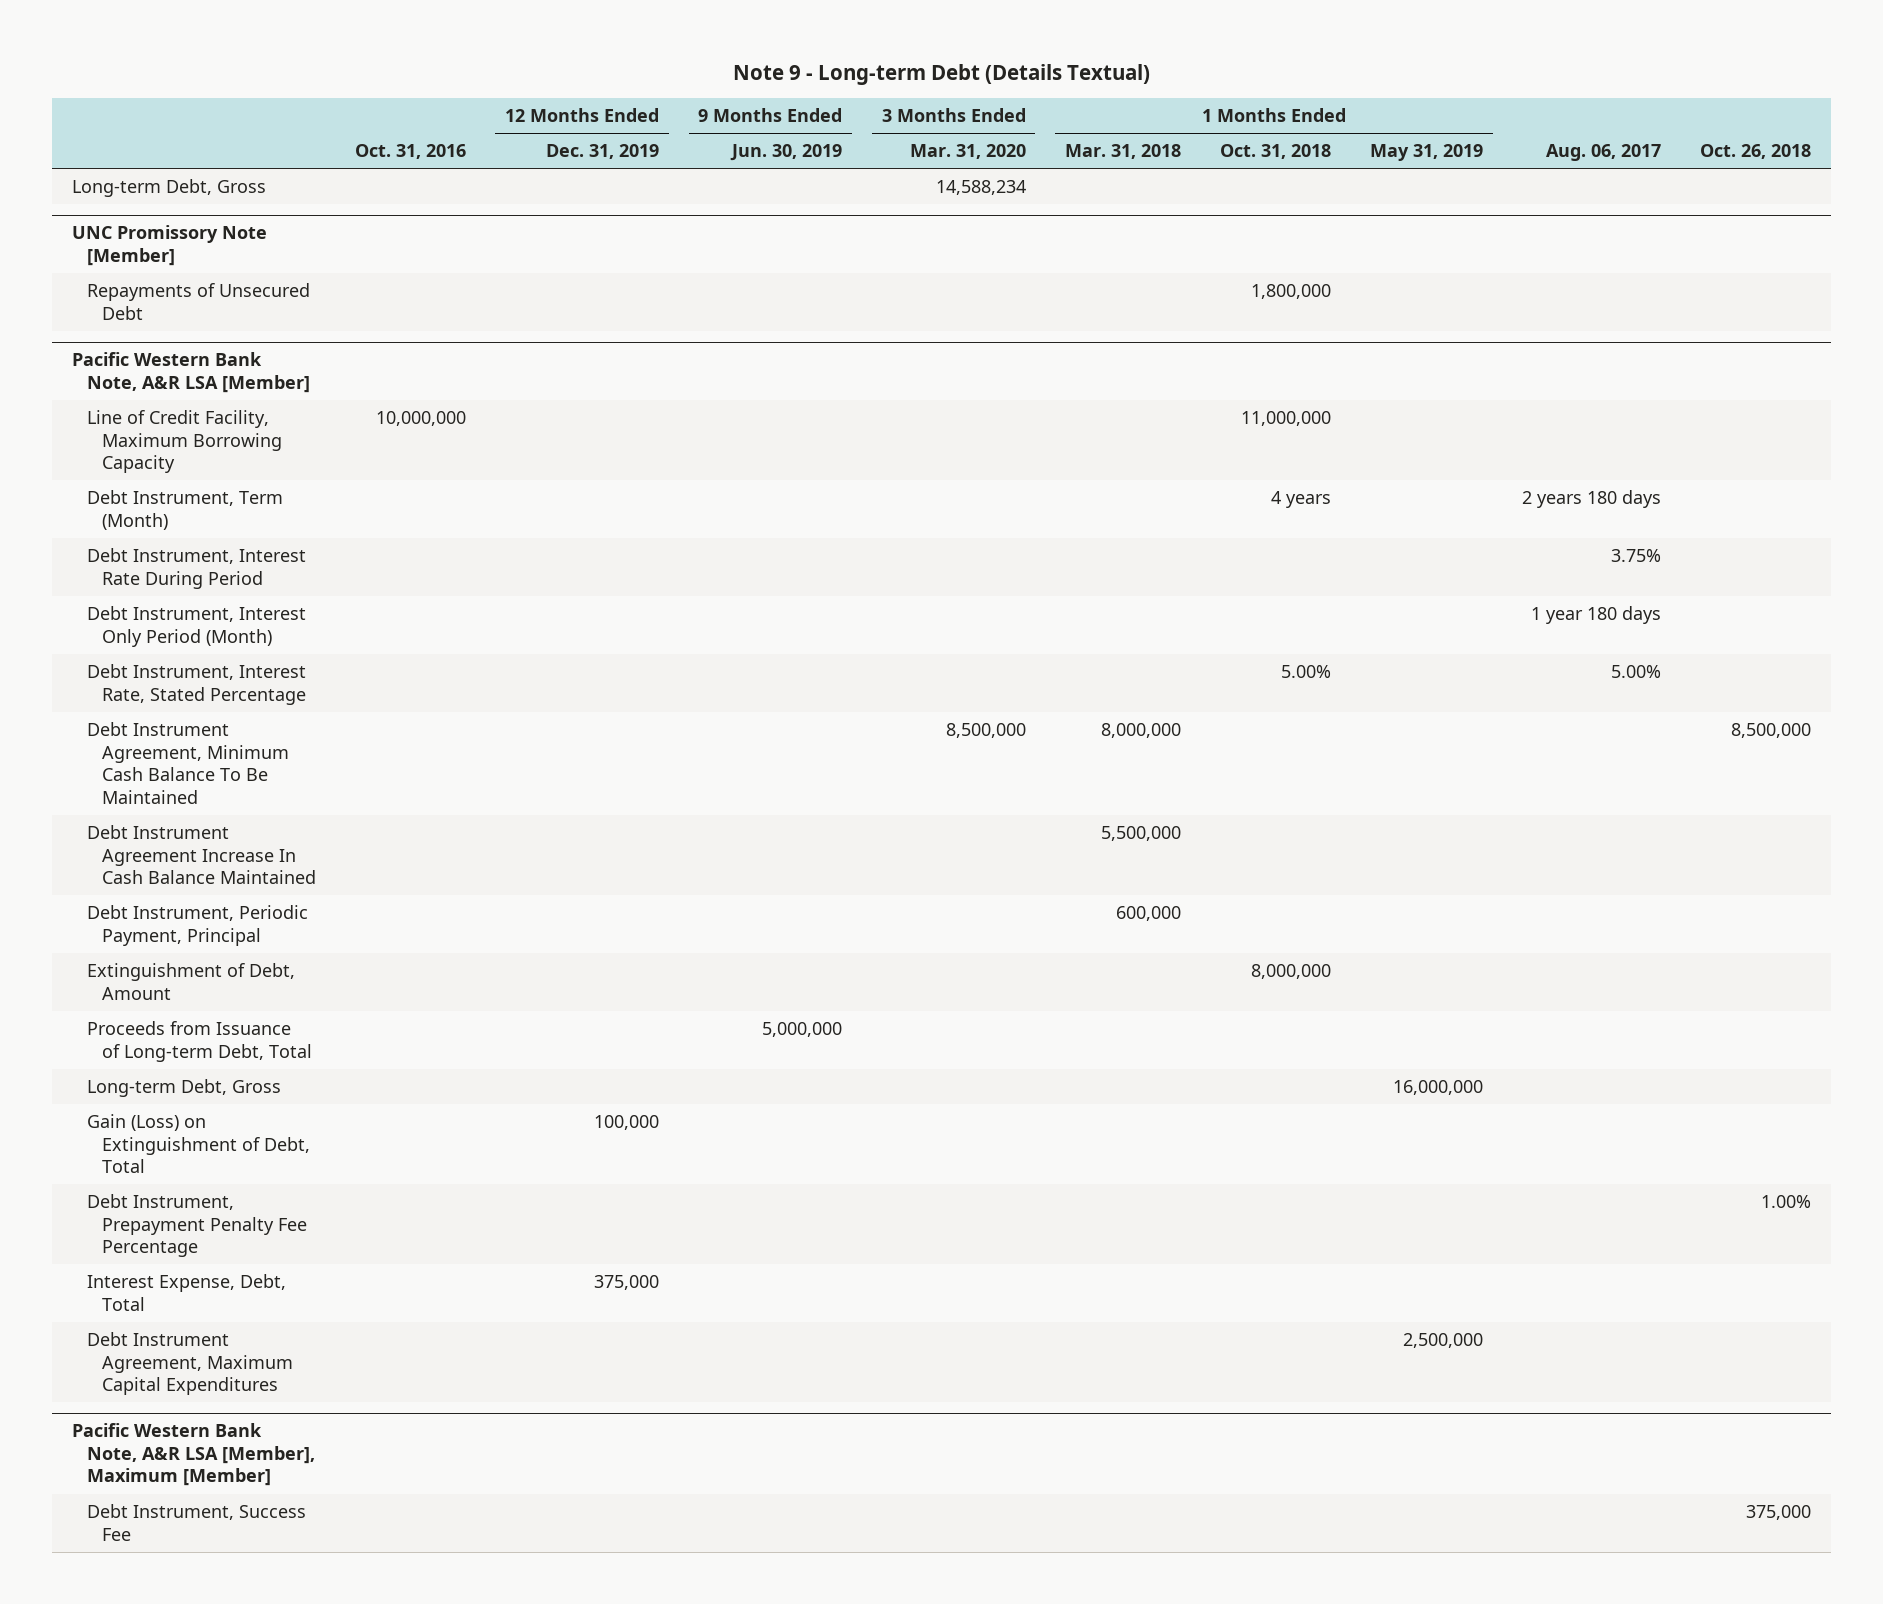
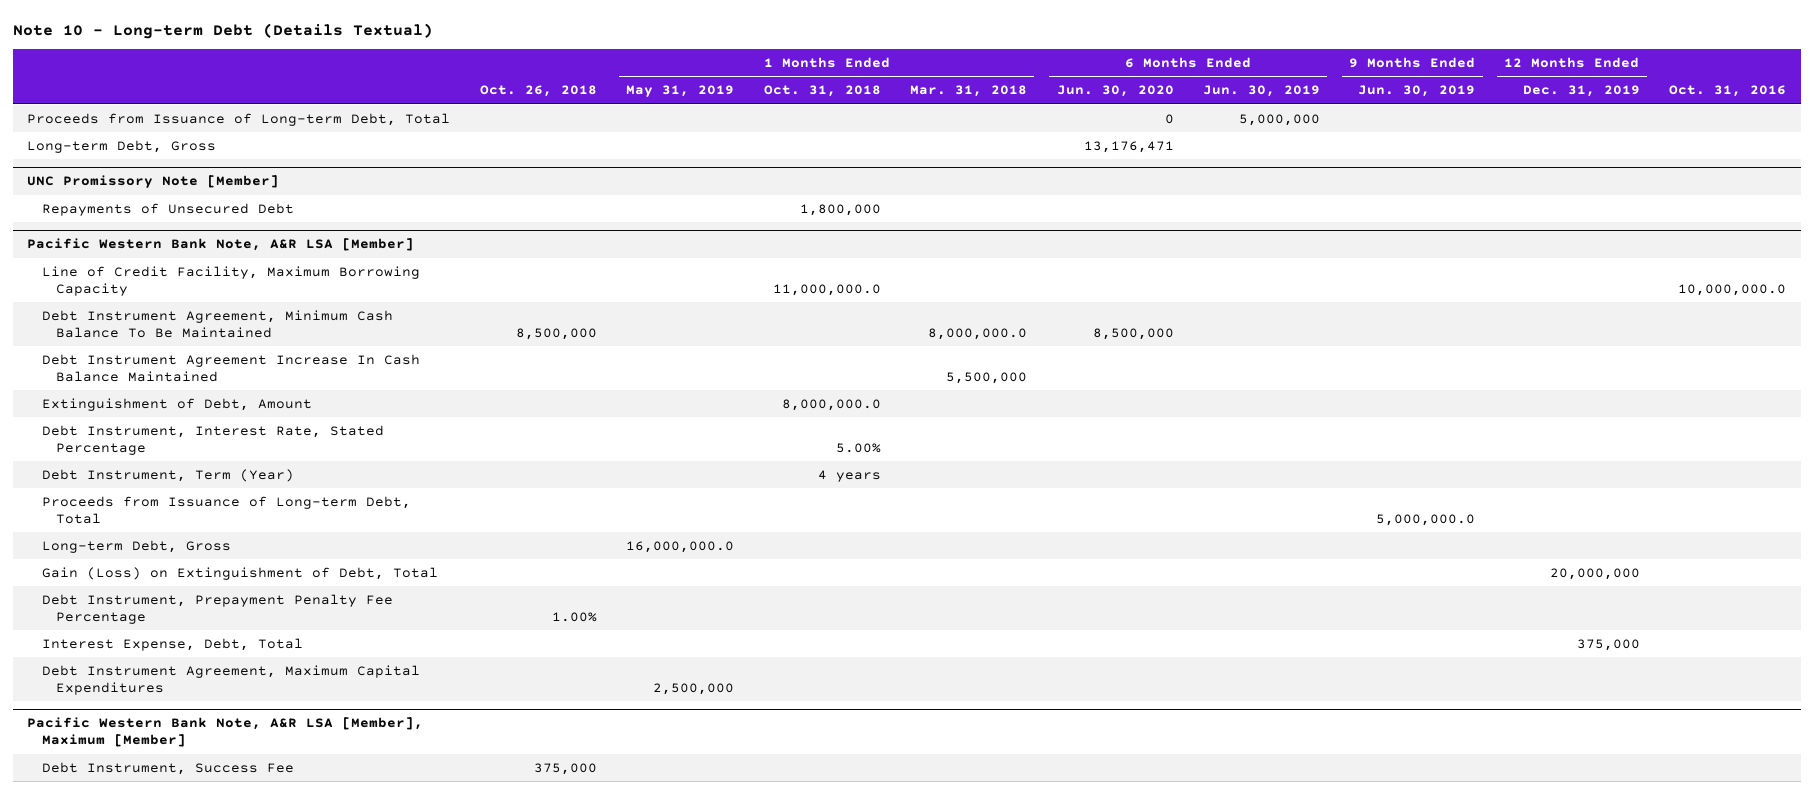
- Note 9 - Long-term Debt (Details Textual)
+ Note 10 - Long-term Debt (Details Textual)
- | Oct. 31, 2016 | 12 Months Ended Dec. 31, 2019 | 9 Months Ended Jun. 30, 2019 | 3 Months Ended Mar. 31, 2020 | 1 Months Ended Mar. 31, 2018 | 1 Months Ended Oct. 31, 2018 | 1 Months Ended May 31, 2019 | Aug. 06, 2017 | Oct. 26, 2018
+ | Oct. 26, 2018 | 1 Months Ended May 31, 2019 | 1 Months Ended Oct. 31, 2018 | 1 Months Ended Mar. 31, 2018 | 6 Months Ended Jun. 30, 2020 | 6 Months Ended Jun. 30, 2019 | 9 Months Ended Jun. 30, 2019 | 12 Months Ended Dec. 31, 2019 | Oct. 31, 2016
+ Proceeds from Issuance of Long-term Debt, Total | | | | | 0 | 5,000,000 | | |
@ Pacific Western Bank Note, A&R LSA [Member]
- Line of Credit Facility, Maximum Borrowing Capacity | 10,000,000 | | | | | 11,000,000 | | |
- Debt Instrument, Term (Month) | | | | | | 4 years | | 2 years 180 days |
- Debt Instrument, Interest Rate During Period | | | | | | | | 3.75% |
- Debt Instrument, Interest Only Period (Month) | | | | | | | | 1 year 180 days |
- Debt Instrument Agreement, Minimum Cash Balance To Be Maintained | | | | 8,500,000 | 8,000,000 | | | | 8,500,000
+ Line of Credit Facility, Maximum Borrowing Capacity | | | 11,000,000.0 | | | | | | 10,000,000.0
+ Debt Instrument Agreement, Minimum Cash Balance To Be Maintained | 8,500,000 | | | 8,000,000.0 | 8,500,000 | | | |
- Debt Instrument, Periodic Payment, Principal | | | | | 600,000 | | | |
- Extinguishment of Debt, Amount | | | | | | 8,000,000 | | |
- Proceeds from Issuance of Long-term Debt, Total | | | 5,000,000 | | | | | |
- Long-term Debt, Gross | | | | | | | 16,000,000 | |
- Gain (Loss) on Extinguishment of Debt, Total | | 100,000 | | | | | | |
+ Extinguishment of Debt, Amount | | | 8,000,000.0 | | | | | |
moved down: Debt Instrument, Interest Rate, Stated Percentage | | | 5.00% | | | | | |
+ Debt Instrument, Term (Year) | | | 4 years | | | | | |
+ Proceeds from Issuance of Long-term Debt, Total | | | | | | | 5,000,000.0 | |
+ Long-term Debt, Gross | | 16,000,000.0 | | | | | | |
+ Gain (Loss) on Extinguishment of Debt, Total | | | | | | | | 20,000,000 |

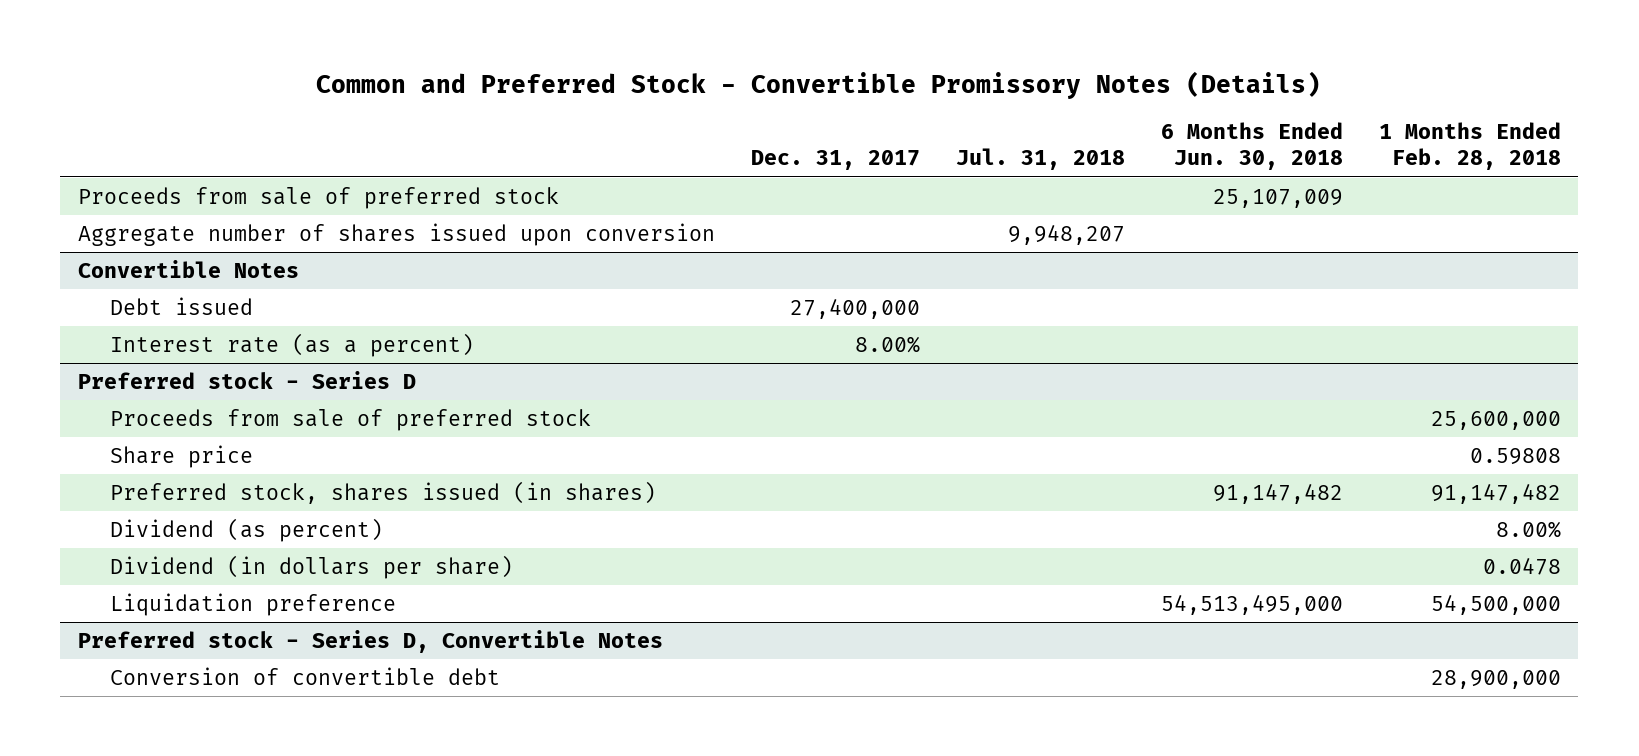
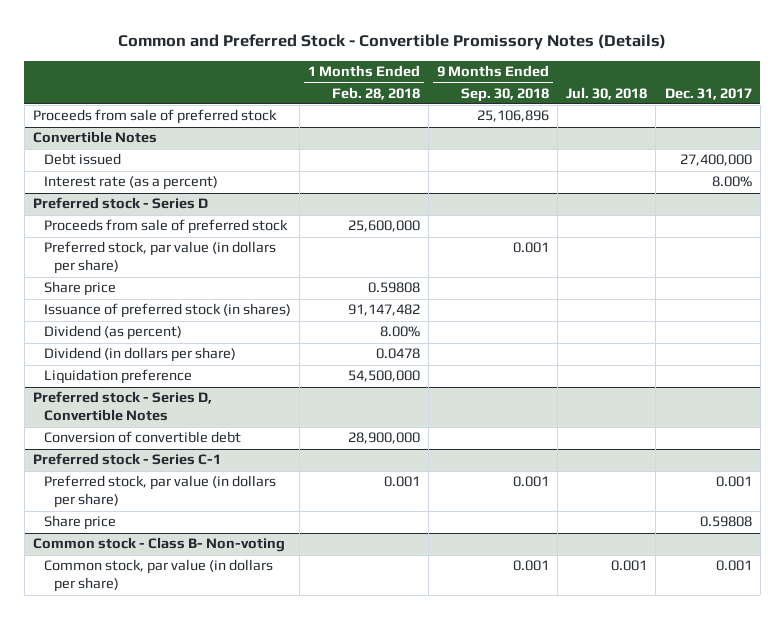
- | Dec. 31, 2017 | Jul. 31, 2018 | 6 Months Ended Jun. 30, 2018 | 1 Months Ended Feb. 28, 2018
+ | 1 Months Ended Feb. 28, 2018 | 9 Months Ended Sep. 30, 2018 | Jul. 30, 2018 | Dec. 31, 2017
- Aggregate number of shares issued upon conversion | | 9,948,207 | |
@ Preferred stock - Series D
+ Preferred stock, par value (in dollars per share) | | 0.001 | |
- Preferred stock, shares issued (in shares) | | | 91,147,482 | 91,147,482
+ Issuance of preferred stock (in shares) | 91,147,482 | | |
+ Preferred stock - Series C-1
+ Preferred stock, par value (in dollars per share) | 0.001 | 0.001 | | 0.001
+ Share price | | | | 0.59808
+ Common stock - Class B- Non-voting
+ Common stock, par value (in dollars per share) | | 0.001 | 0.001 | 0.001

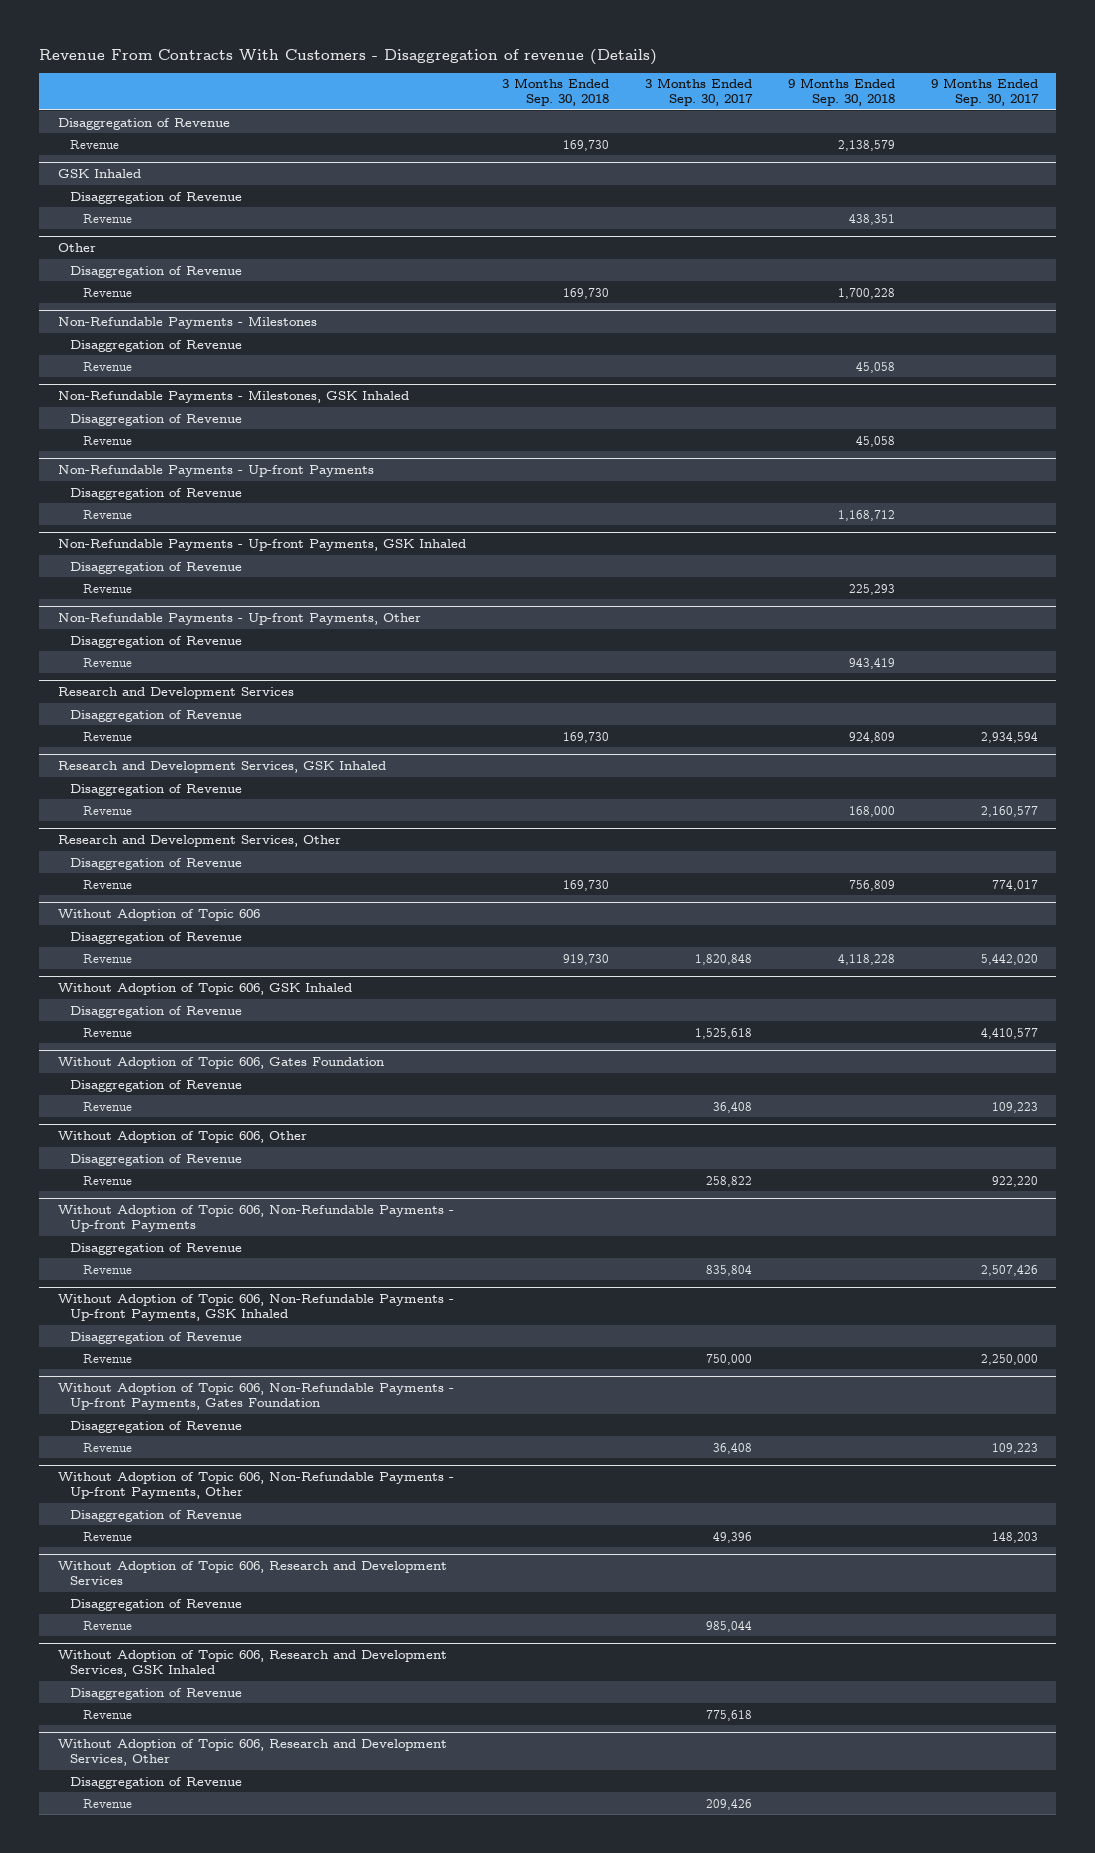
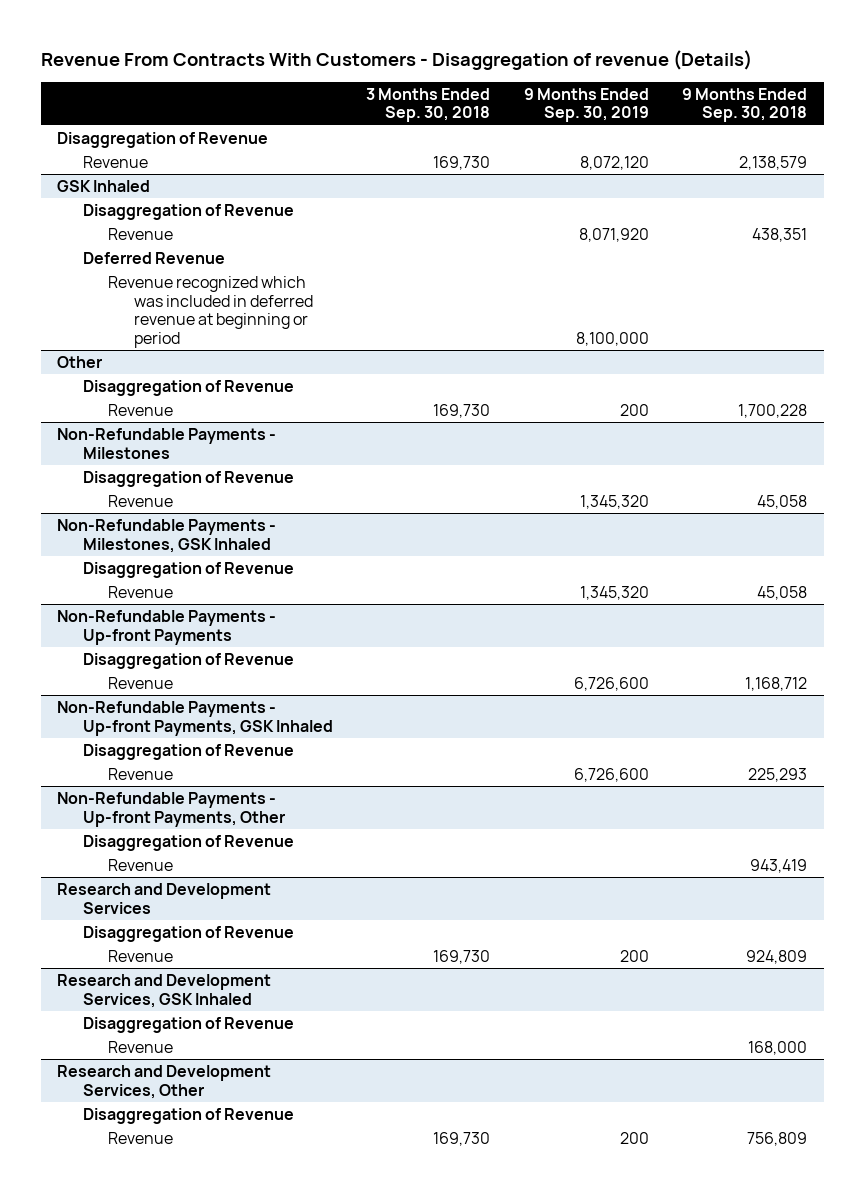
- | 3 Months Ended Sep. 30, 2018 | 3 Months Ended Sep. 30, 2017 | 9 Months Ended Sep. 30, 2018 | 9 Months Ended Sep. 30, 2017
+ | 3 Months Ended Sep. 30, 2018 | 9 Months Ended Sep. 30, 2019 | 9 Months Ended Sep. 30, 2018
@ GSK Inhaled
+ Deferred Revenue
+ Revenue recognized which was included in deferred revenue at beginning or period | | 8,100,000 |
- Without Adoption of Topic 606
- Disaggregation of Revenue
- Revenue | 919,730 | 1,820,848 | 4,118,228 | 5,442,020
- Without Adoption of Topic 606, GSK Inhaled
- Disaggregation of Revenue
- Revenue | | 1,525,618 | | 4,410,577
- Without Adoption of Topic 606, Gates Foundation
- Disaggregation of Revenue
- Revenue | | 36,408 | | 109,223
- Without Adoption of Topic 606, Other
- Disaggregation of Revenue
- Revenue | | 258,822 | | 922,220
- Without Adoption of Topic 606, Non-Refundable Payments - Up-front Payments
- Disaggregation of Revenue
- Revenue | | 835,804 | | 2,507,426
- Without Adoption of Topic 606, Non-Refundable Payments - Up-front Payments, GSK Inhaled
- Disaggregation of Revenue
- Revenue | | 750,000 | | 2,250,000
- Without Adoption of Topic 606, Non-Refundable Payments - Up-front Payments, Gates Foundation
- Disaggregation of Revenue
- Revenue | | 36,408 | | 109,223
- Without Adoption of Topic 606, Non-Refundable Payments - Up-front Payments, Other
- Disaggregation of Revenue
- Revenue | | 49,396 | | 148,203
- Without Adoption of Topic 606, Research and Development Services
- Disaggregation of Revenue
- Revenue | | 985,044 | |
- Without Adoption of Topic 606, Research and Development Services, GSK Inhaled
- Disaggregation of Revenue
- Revenue | | 775,618 | |
- Without Adoption of Topic 606, Research and Development Services, Other
- Disaggregation of Revenue
- Revenue | | 209,426 | |

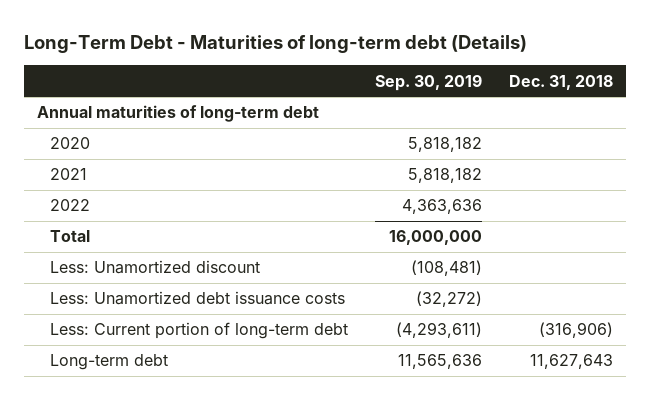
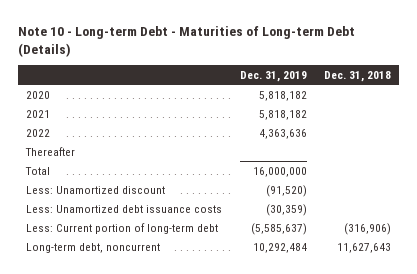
- Long-Term Debt - Maturities of long-term debt (Details)
+ Note 10 - Long-term Debt - Maturities of Long-term Debt (Details)
- | Sep. 30, 2019 | Dec. 31, 2018
+ | Dec. 31, 2019 | Dec. 31, 2018
- Annual maturities of long-term debt
+ Thereafter
- Long-term debt | 11,565,636 | 11,627,643
+ Long-term debt, noncurrent | 10,292,484 | 11,627,643

